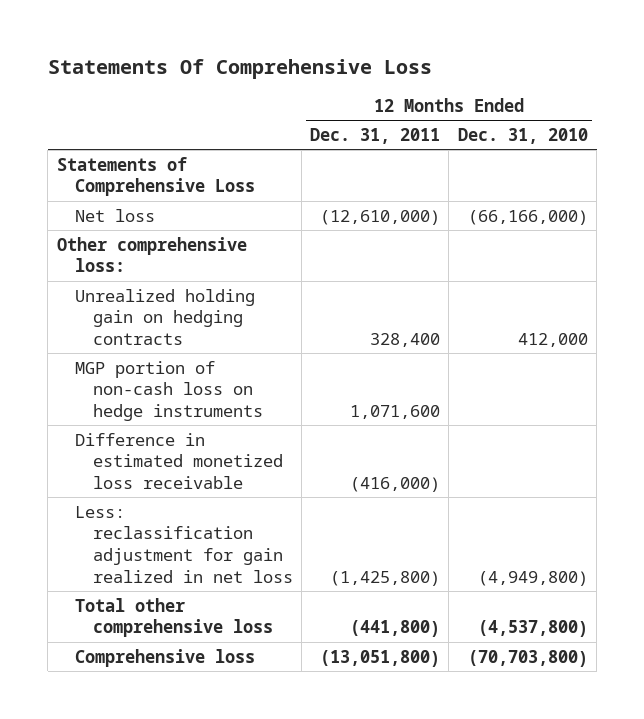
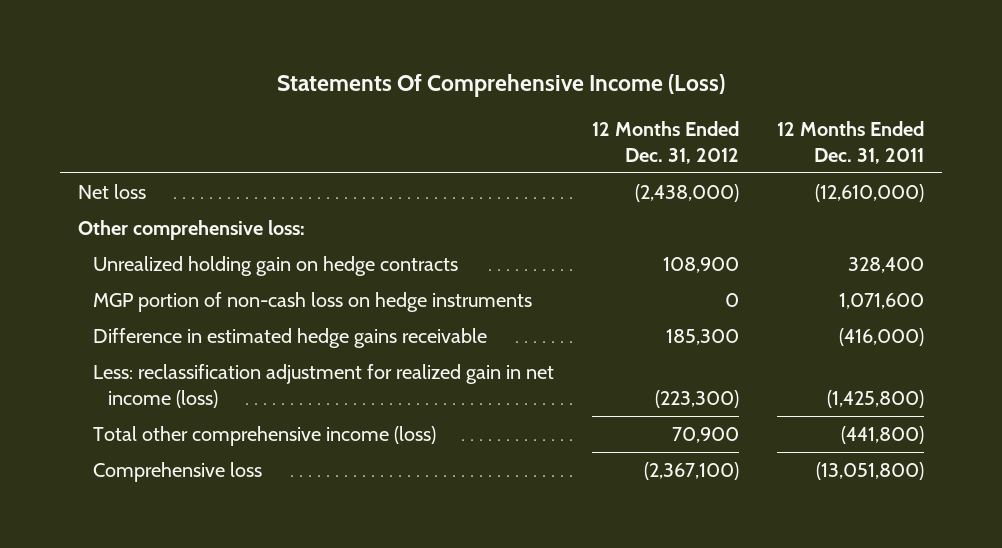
- Statements Of Comprehensive Loss
+ Statements Of Comprehensive Income (Loss)
- | 12 Months Ended Dec. 31, 2011 | 12 Months Ended Dec. 31, 2010
+ | 12 Months Ended Dec. 31, 2012 | 12 Months Ended Dec. 31, 2011
- Statements of Comprehensive Loss
- Unrealized holding gain on hedging contracts | 328,400 | 412,000
+ Unrealized holding gain on hedge contracts | 108,900 | 328,400
- Difference in estimated monetized loss receivable | (416,000) |
- Less: reclassification adjustment for gain realized in net loss | (1,425,800) | (4,949,800)
- Total other comprehensive loss | (441,800) | (4,537,800)
+ Difference in estimated hedge gains receivable | 185,300 | (416,000)
+ Less: reclassification adjustment for realized gain in net income (loss) | (223,300) | (1,425,800)
+ Total other comprehensive income (loss) | 70,900 | (441,800)

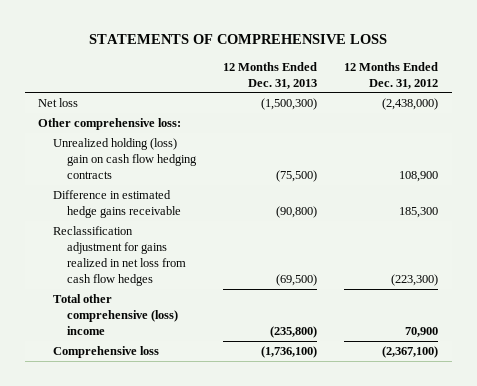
- Statements Of Comprehensive Income (Loss)
+ STATEMENTS OF COMPREHENSIVE LOSS
- | 12 Months Ended Dec. 31, 2012 | 12 Months Ended Dec. 31, 2011
+ | 12 Months Ended Dec. 31, 2013 | 12 Months Ended Dec. 31, 2012
- Unrealized holding gain on hedge contracts | 108,900 | 328,400
- MGP portion of non-cash loss on hedge instruments | 0 | 1,071,600
+ Unrealized holding (loss) gain on cash flow hedging contracts | (75,500) | 108,900
- Less: reclassification adjustment for realized gain in net income (loss) | (223,300) | (1,425,800)
- Total other comprehensive income (loss) | 70,900 | (441,800)
+ Reclassification adjustment for gains realized in net loss from cash flow hedges | (69,500) | (223,300)
+ Total other comprehensive (loss) income | (235,800) | 70,900

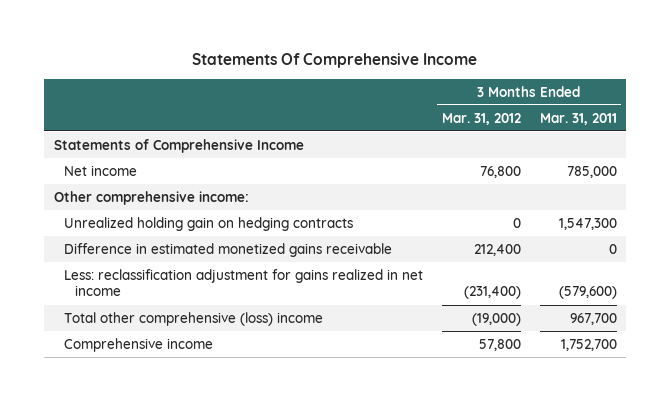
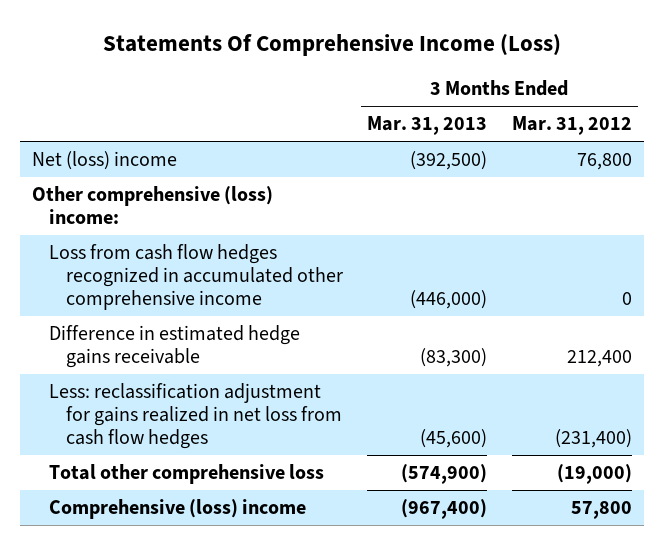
- Statements Of Comprehensive Income
+ Statements Of Comprehensive Income (Loss)
- | 3 Months Ended Mar. 31, 2012 | 3 Months Ended Mar. 31, 2011
+ | 3 Months Ended Mar. 31, 2013 | 3 Months Ended Mar. 31, 2012
- Statements of Comprehensive Income
- Net income | 76,800 | 785,000
- Other comprehensive income:
- Unrealized holding gain on hedging contracts | 0 | 1,547,300
- Difference in estimated monetized gains receivable | 212,400 | 0
- Less: reclassification adjustment for gains realized in net income | (231,400) | (579,600)
- Total other comprehensive (loss) income | (19,000) | 967,700
- Comprehensive income | 57,800 | 1,752,700
+ Net (loss) income | (392,500) | 76,800
+ Other comprehensive (loss) income:
+ Loss from cash flow hedges recognized in accumulated other comprehensive income | (446,000) | 0
+ Difference in estimated hedge gains receivable | (83,300) | 212,400
+ Less: reclassification adjustment for gains realized in net loss from cash flow hedges | (45,600) | (231,400)
+ Total other comprehensive loss | (574,900) | (19,000)
+ Comprehensive (loss) income | (967,400) | 57,800

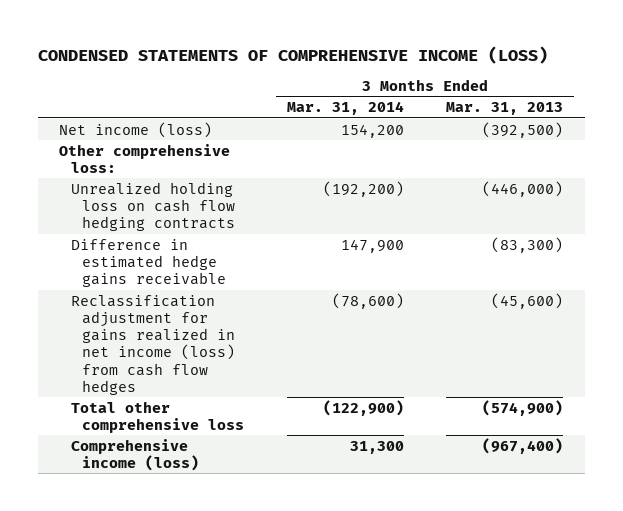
- Statements Of Comprehensive Income (Loss)
+ CONDENSED STATEMENTS OF COMPREHENSIVE INCOME (LOSS)
- | 3 Months Ended Mar. 31, 2013 | 3 Months Ended Mar. 31, 2012
+ | 3 Months Ended Mar. 31, 2014 | 3 Months Ended Mar. 31, 2013
- Net (loss) income | (392,500) | 76,800
- Other comprehensive (loss) income:
- Loss from cash flow hedges recognized in accumulated other comprehensive income | (446,000) | 0
+ Net income (loss) | 154,200 | (392,500)
+ Other comprehensive loss:
+ Unrealized holding loss on cash flow hedging contracts | (192,200) | (446,000)
- Less: reclassification adjustment for gains realized in net loss from cash flow hedges | (45,600) | (231,400)
+ Reclassification adjustment for gains realized in net income (loss) from cash flow hedges | (78,600) | (45,600)
- Comprehensive (loss) income | (967,400) | 57,800
+ Comprehensive income (loss) | 31,300 | (967,400)

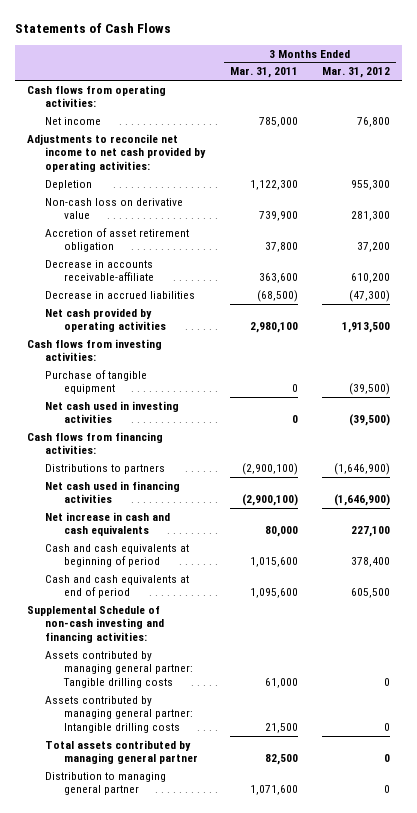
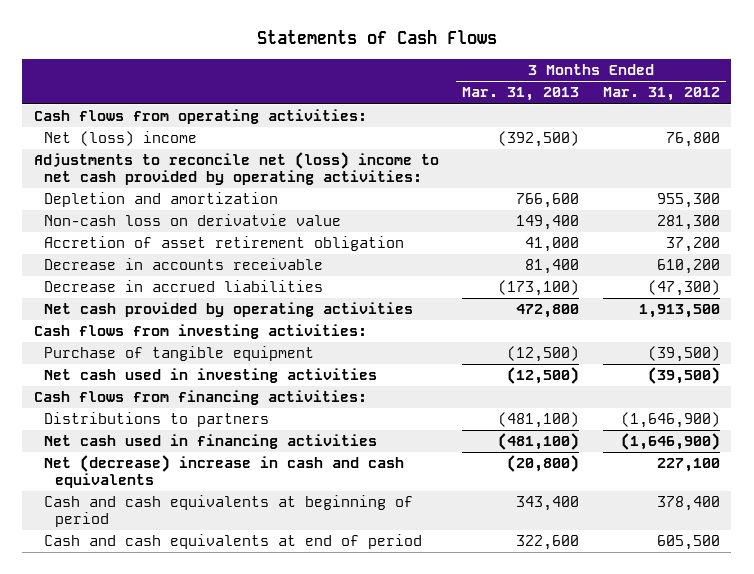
- | 3 Months Ended Mar. 31, 2011 | 3 Months Ended Mar. 31, 2012
+ | 3 Months Ended Mar. 31, 2013 | 3 Months Ended Mar. 31, 2012
- Net income | 785,000 | 76,800
- Adjustments to reconcile net income to net cash provided by operating activities:
- Depletion | 1,122,300 | 955,300
- Non-cash loss on derivative value | 739,900 | 281,300
+ Net (loss) income | (392,500) | 76,800
+ Adjustments to reconcile net (loss) income to net cash provided by operating activities:
+ Depletion and amortization | 766,600 | 955,300
+ Non-cash loss on derivatvie value | 149,400 | 281,300
- Decrease in accounts receivable-affiliate | 363,600 | 610,200
+ Decrease in accounts receivable | 81,400 | 610,200
- Net increase in cash and cash equivalents | 80,000 | 227,100
+ Net (decrease) increase in cash and cash equivalents | (20,800) | 227,100
- Supplemental Schedule of non-cash investing and financing activities:
- Assets contributed by managing general partner: Tangible drilling costs | 61,000 | 0
- Assets contributed by managing general partner: Intangible drilling costs | 21,500 | 0
- Total assets contributed by managing general partner | 82,500 | 0
- Distribution to managing general partner | 1,071,600 | 0

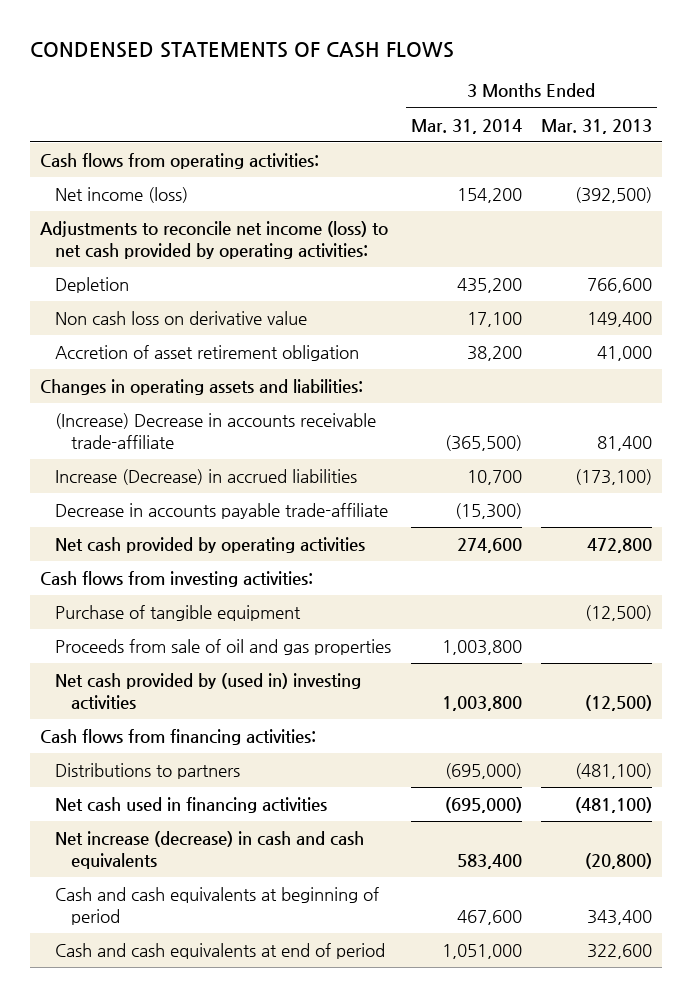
- Statements of Cash Flows
+ CONDENSED STATEMENTS OF CASH FLOWS
- | 3 Months Ended Mar. 31, 2013 | 3 Months Ended Mar. 31, 2012
+ | 3 Months Ended Mar. 31, 2014 | 3 Months Ended Mar. 31, 2013
- Net (loss) income | (392,500) | 76,800
- Adjustments to reconcile net (loss) income to net cash provided by operating activities:
- Depletion and amortization | 766,600 | 955,300
- Non-cash loss on derivatvie value | 149,400 | 281,300
+ Net income (loss) | 154,200 | (392,500)
+ Adjustments to reconcile net income (loss) to net cash provided by operating activities:
+ Depletion | 435,200 | 766,600
+ Non cash loss on derivative value | 17,100 | 149,400
- Decrease in accounts receivable | 81,400 | 610,200
- Decrease in accrued liabilities | (173,100) | (47,300)
+ Changes in operating assets and liabilities:
+ (Increase) Decrease in accounts receivable trade-affiliate | (365,500) | 81,400
+ Increase (Decrease) in accrued liabilities | 10,700 | (173,100)
+ Decrease in accounts payable trade-affiliate | (15,300) |
- Net cash used in investing activities | (12,500) | (39,500)
+ Proceeds from sale of oil and gas properties | 1,003,800 |
+ Net cash provided by (used in) investing activities | 1,003,800 | (12,500)
- Net (decrease) increase in cash and cash equivalents | (20,800) | 227,100
+ Net increase (decrease) in cash and cash equivalents | 583,400 | (20,800)

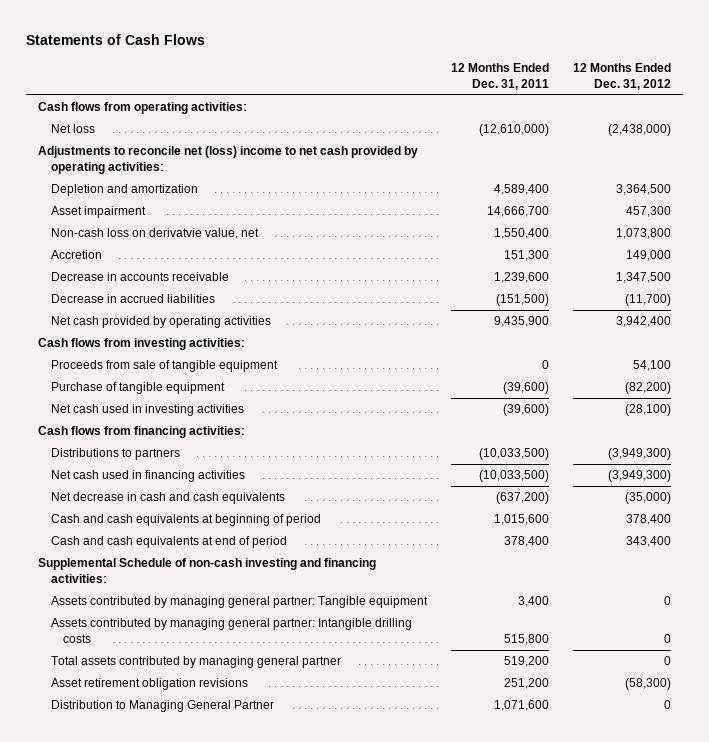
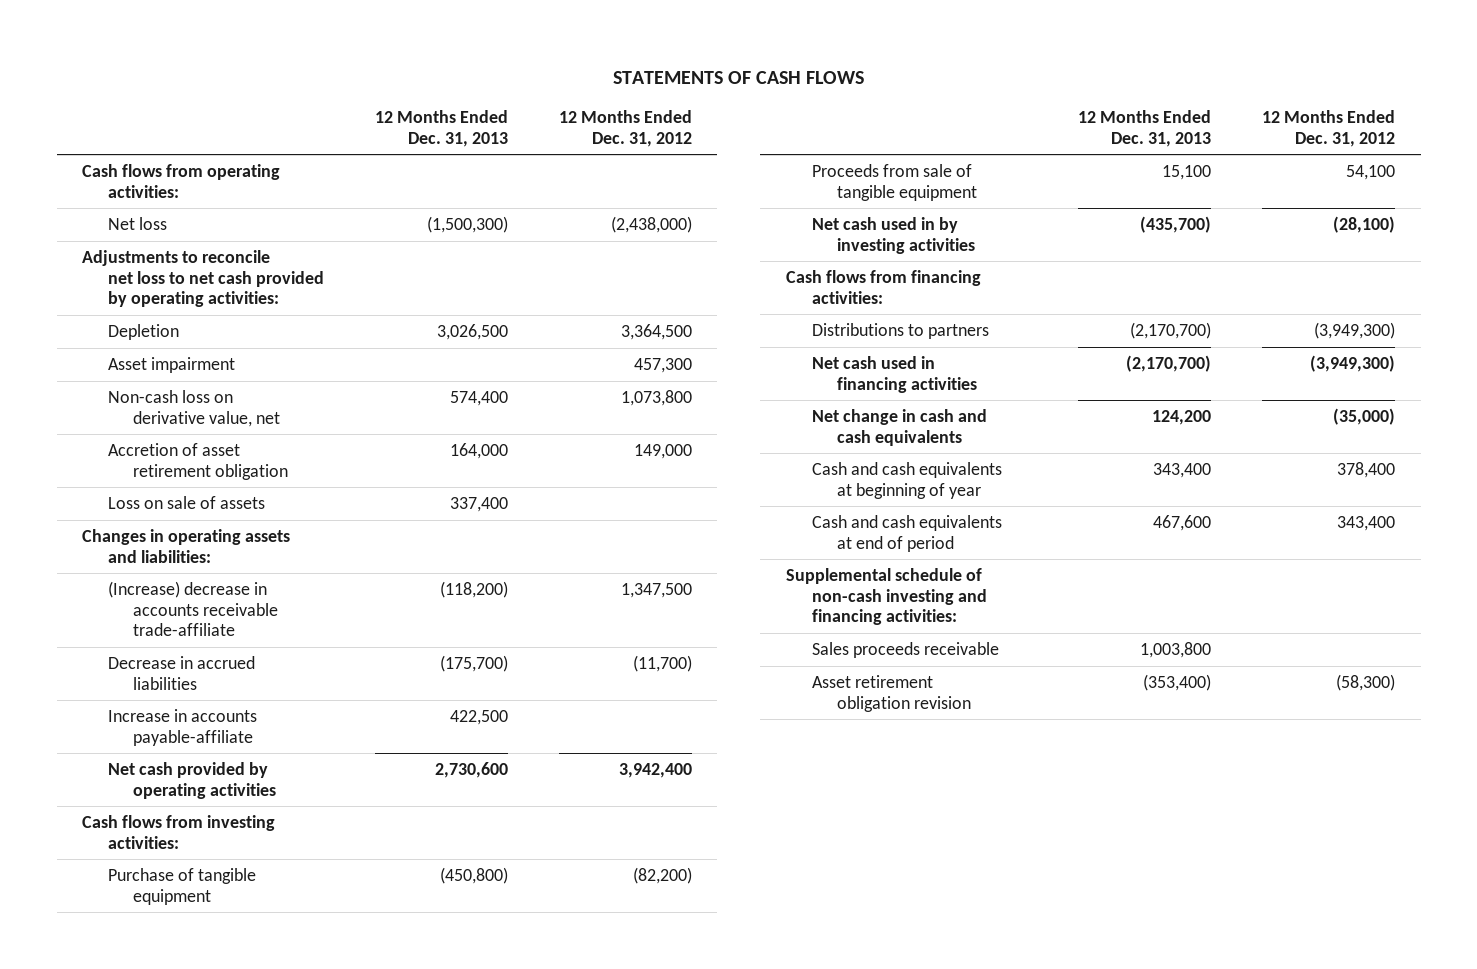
- Statements of Cash Flows
+ STATEMENTS OF CASH FLOWS
- | 12 Months Ended Dec. 31, 2011 | 12 Months Ended Dec. 31, 2012
+ | 12 Months Ended Dec. 31, 2013 | 12 Months Ended Dec. 31, 2012
- Adjustments to reconcile net (loss) income to net cash provided by operating activities:
- Depletion and amortization | 4,589,400 | 3,364,500
+ Adjustments to reconcile net loss to net cash provided by operating activities:
+ Depletion | 3,026,500 | 3,364,500
- Non-cash loss on derivatvie value, net | 1,550,400 | 1,073,800
- Accretion | 151,300 | 149,000
- Decrease in accounts receivable | 1,239,600 | 1,347,500
+ Non-cash loss on derivative value, net | 574,400 | 1,073,800
+ Accretion of asset retirement obligation | 164,000 | 149,000
+ Loss on sale of assets | 337,400 |
+ Changes in operating assets and liabilities:
+ (Increase) decrease in accounts receivable trade-affiliate | (118,200) | 1,347,500
+ Increase in accounts payable-affiliate | 422,500 |
- Net cash used in investing activities | (39,600) | (28,100)
moved down: Proceeds from sale of tangible equipment | 15,100 | 54,100
+ Net cash used in by investing activities | (435,700) | (28,100)
- Net decrease in cash and cash equivalents | (637,200) | (35,000)
- Cash and cash equivalents at beginning of period | 1,015,600 | 378,400
+ Net change in cash and cash equivalents | 124,200 | (35,000)
+ Cash and cash equivalents at beginning of year | 343,400 | 378,400
- Supplemental Schedule of non-cash investing and financing activities:
- Assets contributed by managing general partner: Tangible equipment | 3,400 | 0
- Assets contributed by managing general partner: Intangible drilling costs | 515,800 | 0
- Total assets contributed by managing general partner | 519,200 | 0
- Asset retirement obligation revisions | 251,200 | (58,300)
- Distribution to Managing General Partner | 1,071,600 | 0
+ Supplemental schedule of non-cash investing and financing activities:
+ Sales proceeds receivable | 1,003,800 |
+ Asset retirement obligation revision | (353,400) | (58,300)

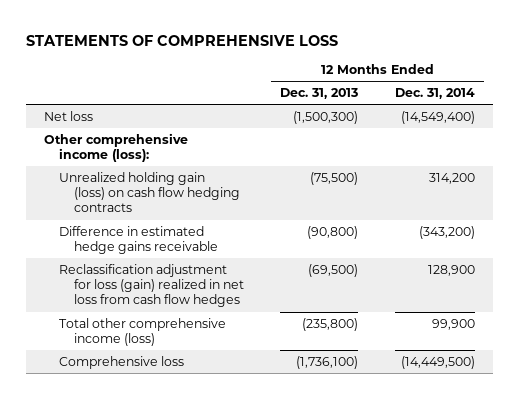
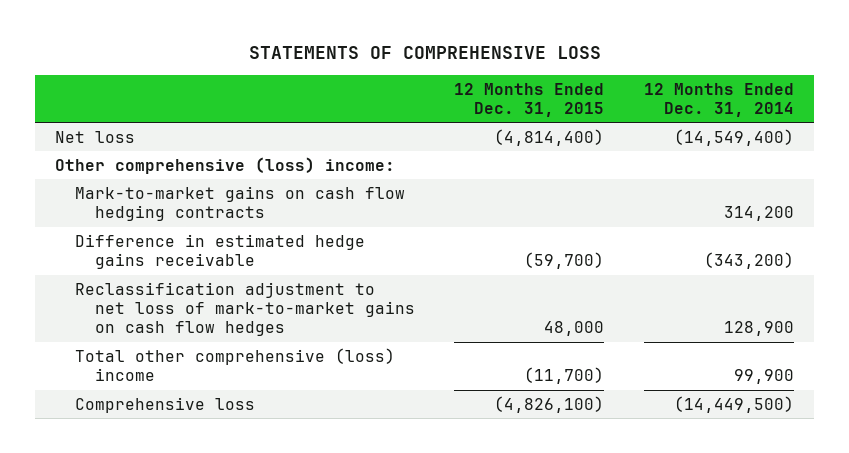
- | 12 Months Ended Dec. 31, 2013 | 12 Months Ended Dec. 31, 2014
+ | 12 Months Ended Dec. 31, 2015 | 12 Months Ended Dec. 31, 2014
- Other comprehensive income (loss):
- Unrealized holding gain (loss) on cash flow hedging contracts | (75,500) | 314,200
+ Other comprehensive (loss) income:
+ Mark-to-market gains on cash flow hedging contracts | | 314,200
- Reclassification adjustment for loss (gain) realized in net loss from cash flow hedges | (69,500) | 128,900
- Total other comprehensive income (loss) | (235,800) | 99,900
+ Reclassification adjustment to net loss of mark-to-market gains on cash flow hedges | 48,000 | 128,900
+ Total other comprehensive (loss) income | (11,700) | 99,900

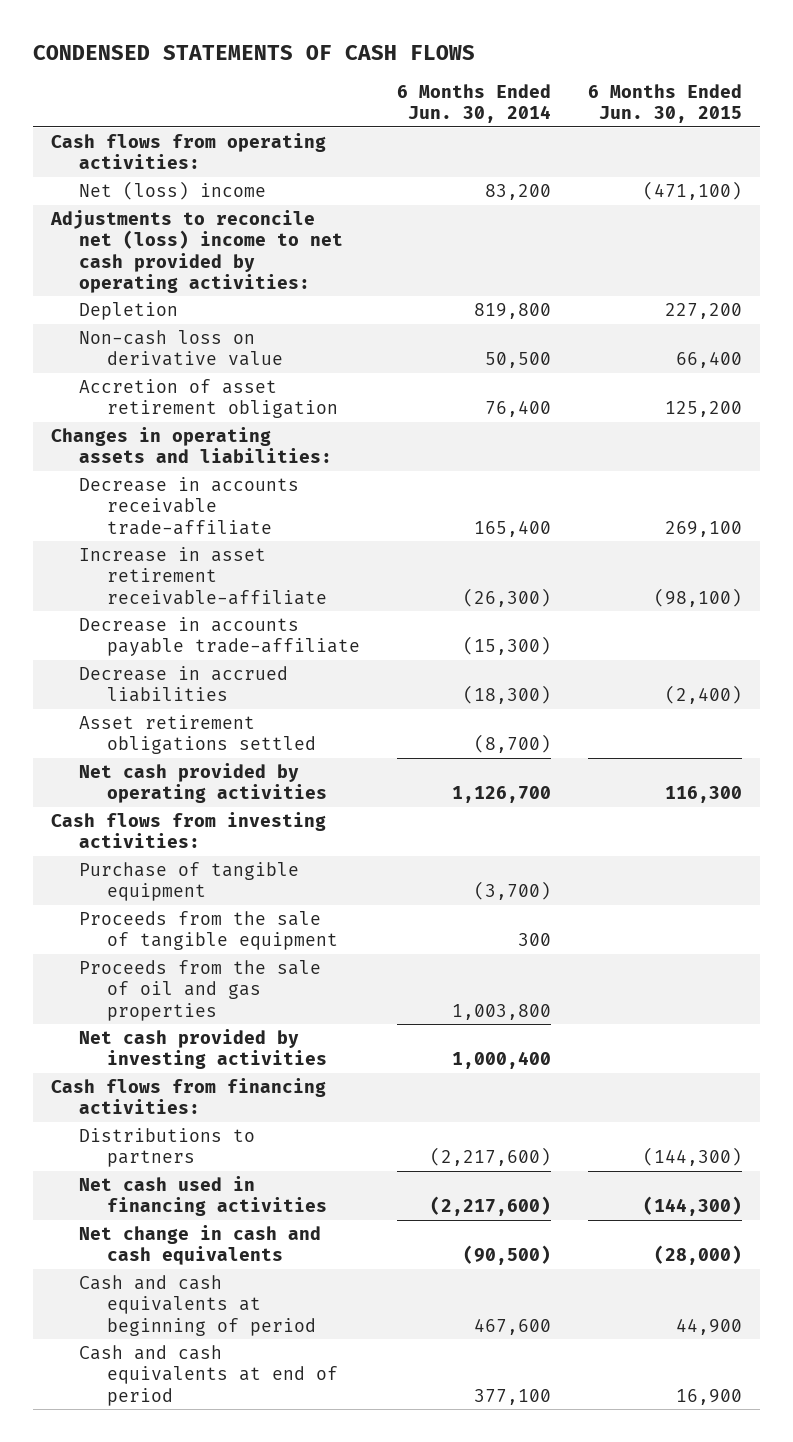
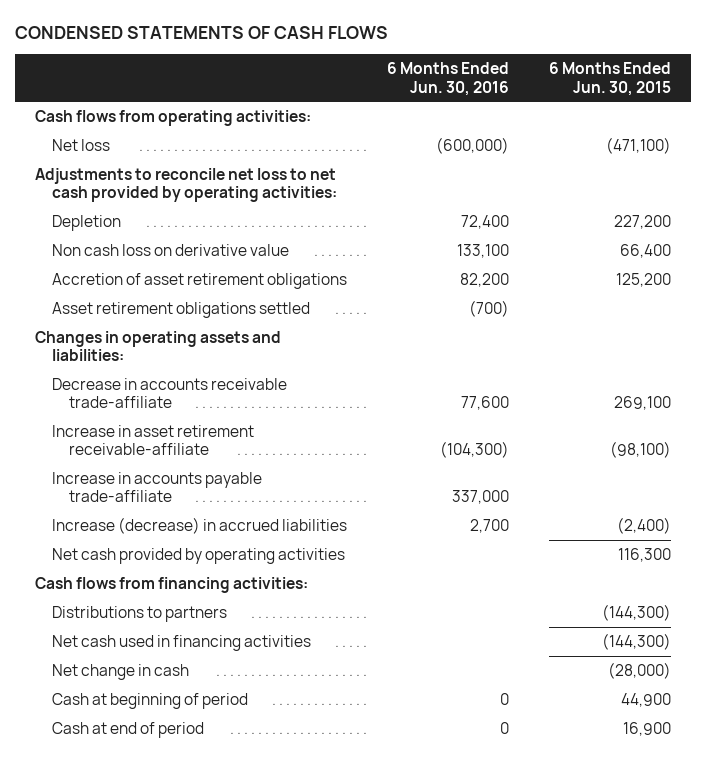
- | 6 Months Ended Jun. 30, 2014 | 6 Months Ended Jun. 30, 2015
+ | 6 Months Ended Jun. 30, 2016 | 6 Months Ended Jun. 30, 2015
- Net (loss) income | 83,200 | (471,100)
- Adjustments to reconcile net (loss) income to net cash provided by operating activities:
+ Net loss | (600,000) | (471,100)
+ Adjustments to reconcile net loss to net cash provided by operating activities:
- Non-cash loss on derivative value | 50,500 | 66,400
- Accretion of asset retirement obligation | 76,400 | 125,200
+ Non cash loss on derivative value | 133,100 | 66,400
+ Accretion of asset retirement obligations | 82,200 | 125,200
moved up: Asset retirement obligations settled | (700) |
- Decrease in accounts payable trade-affiliate | (15,300) |
- Decrease in accrued liabilities | (18,300) | (2,400)
+ Increase in accounts payable trade-affiliate | 337,000 |
+ Increase (decrease) in accrued liabilities | 2,700 | (2,400)
- Cash flows from investing activities:
- Purchase of tangible equipment | (3,700) |
- Proceeds from the sale of tangible equipment | 300 |
- Proceeds from the sale of oil and gas properties | 1,003,800 |
- Net cash provided by investing activities | 1,000,400 |
- Net change in cash and cash equivalents | (90,500) | (28,000)
- Cash and cash equivalents at beginning of period | 467,600 | 44,900
- Cash and cash equivalents at end of period | 377,100 | 16,900
+ Net change in cash | | (28,000)
+ Cash at beginning of period | 0 | 44,900
+ Cash at end of period | 0 | 16,900

